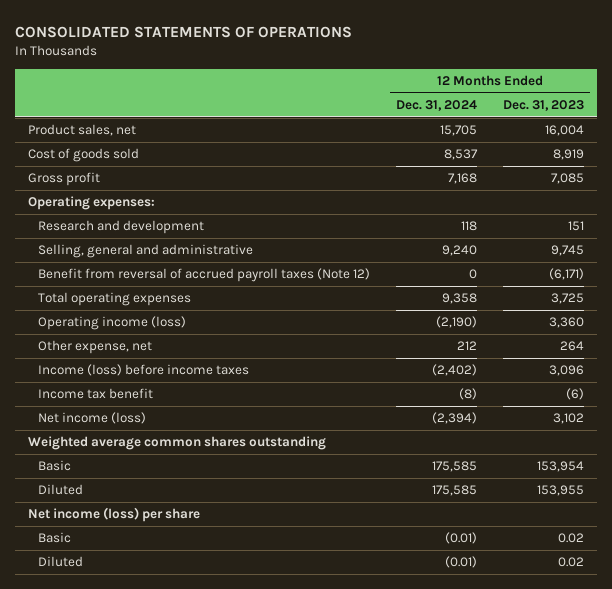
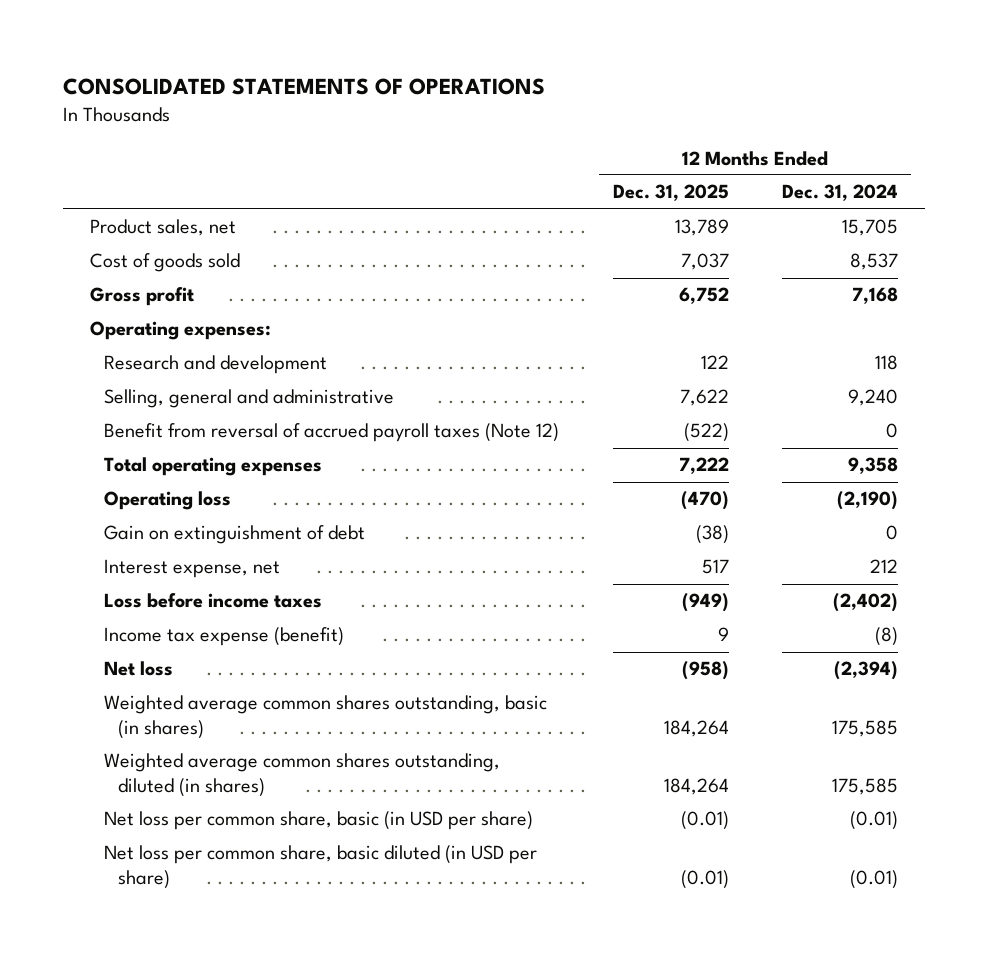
- | 12 Months Ended Dec. 31, 2024 | 12 Months Ended Dec. 31, 2023
+ | 12 Months Ended Dec. 31, 2025 | 12 Months Ended Dec. 31, 2024
- Operating income (loss) | (2,190) | 3,360
- Other expense, net | 212 | 264
- Income (loss) before income taxes | (2,402) | 3,096
- Income tax benefit | (8) | (6)
- Net income (loss) | (2,394) | 3,102
- Weighted average common shares outstanding
- Basic | 175,585 | 153,954
- Diluted | 175,585 | 153,955
- Net income (loss) per share
- Basic | (0.01) | 0.02
- Diluted | (0.01) | 0.02
+ Operating loss | (470) | (2,190)
+ Gain on extinguishment of debt | (38) | 0
+ Interest expense, net | 517 | 212
+ Loss before income taxes | (949) | (2,402)
+ Income tax expense (benefit) | 9 | (8)
+ Net loss | (958) | (2,394)
+ Weighted average common shares outstanding, basic (in shares) | 184,264 | 175,585
+ Weighted average common shares outstanding, diluted (in shares) | 184,264 | 175,585
+ Net loss per common share, basic (in USD per share) | (0.01) | (0.01)
+ Net loss per common share, basic diluted (in USD per share) | (0.01) | (0.01)

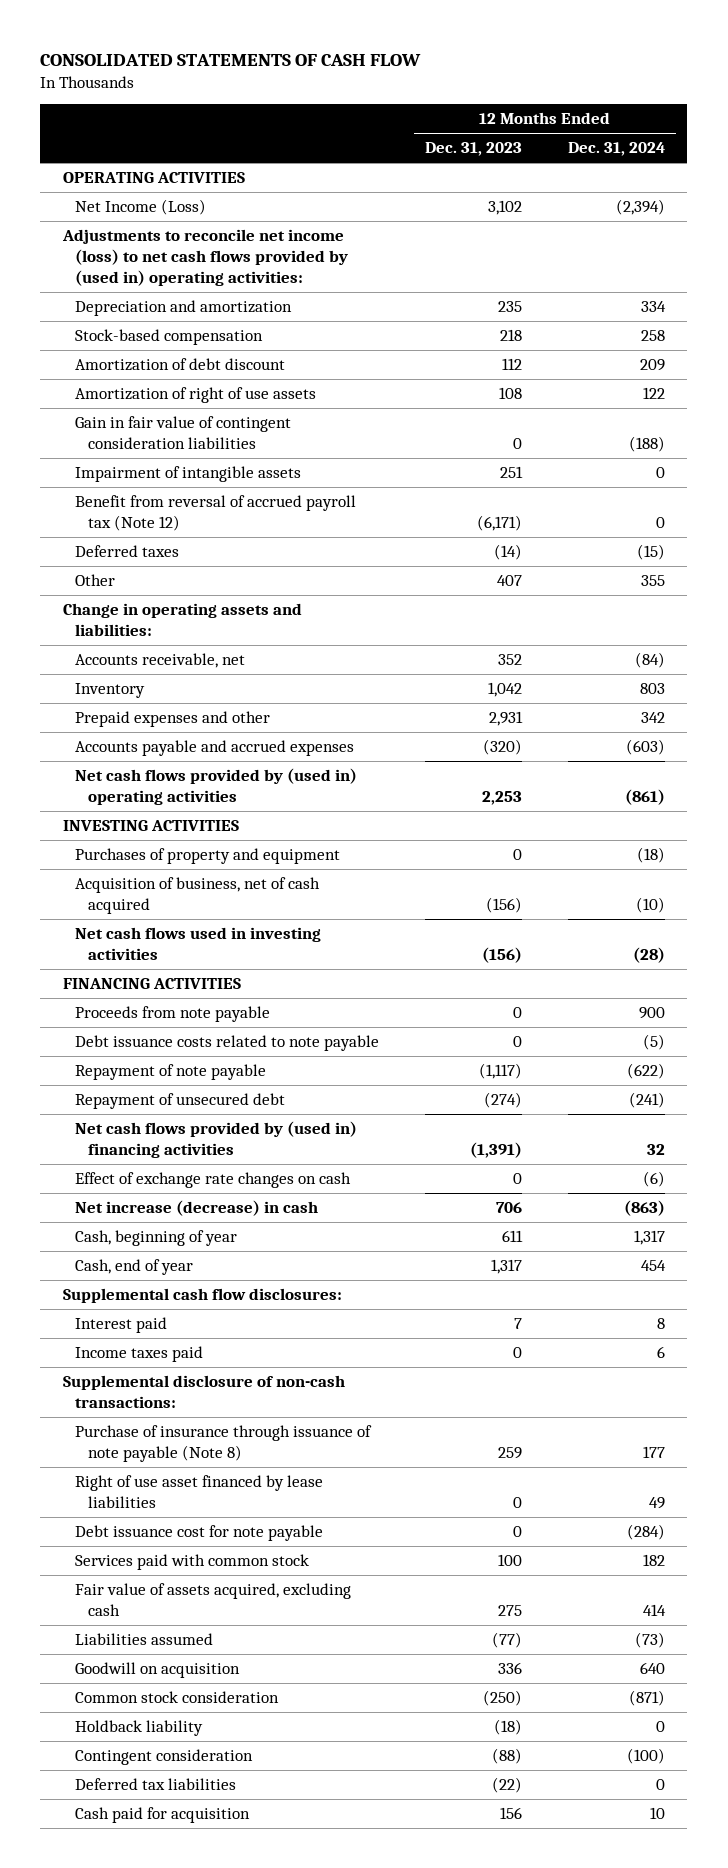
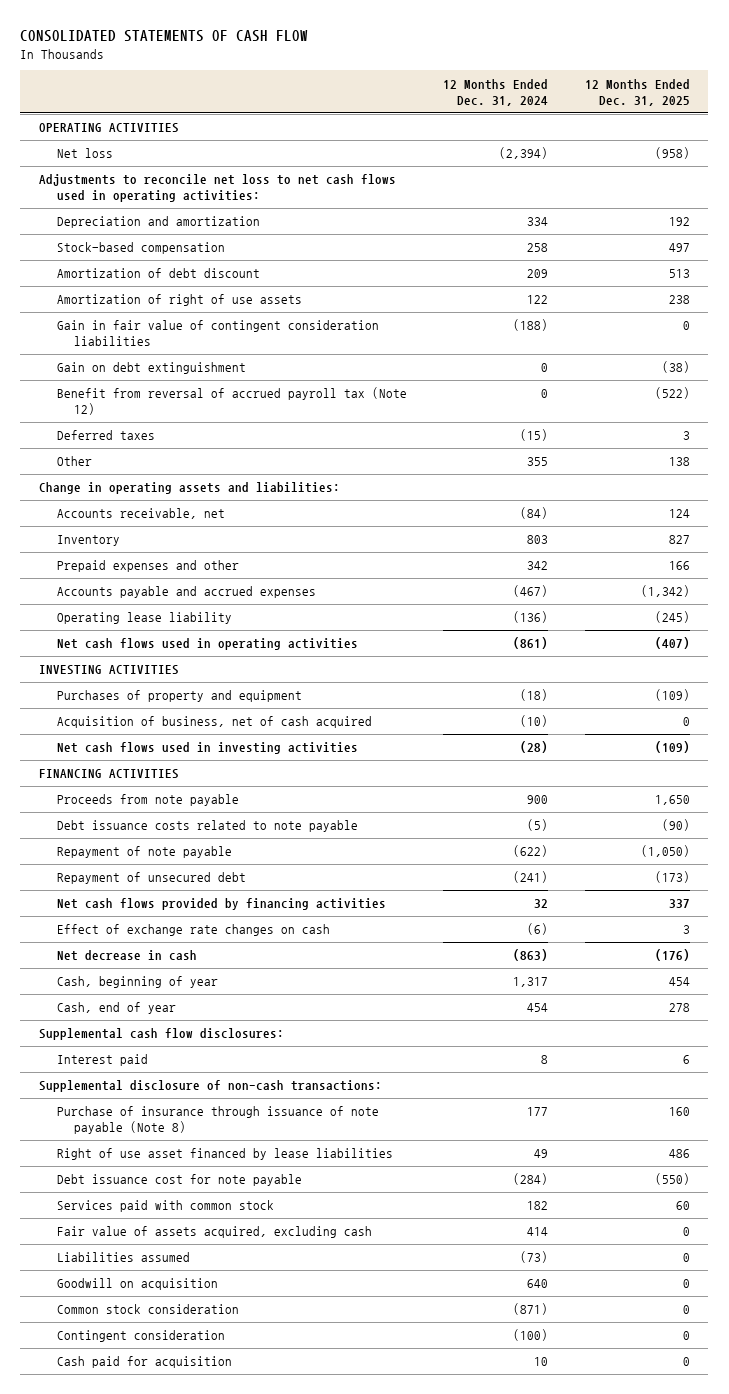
- | 12 Months Ended Dec. 31, 2023 | 12 Months Ended Dec. 31, 2024
+ | 12 Months Ended Dec. 31, 2024 | 12 Months Ended Dec. 31, 2025
- Net Income (Loss) | 3,102 | (2,394)
- Adjustments to reconcile net income (loss) to net cash flows provided by (used in) operating activities:
+ Net loss | (2,394) | (958)
+ Adjustments to reconcile net loss to net cash flows used in operating activities:
- Impairment of intangible assets | 251 | 0
+ Gain on debt extinguishment | 0 | (38)
- Accounts payable and accrued expenses | (320) | (603)
- Net cash flows provided by (used in) operating activities | 2,253 | (861)
+ Accounts payable and accrued expenses | (467) | (1,342)
+ Operating lease liability | (136) | (245)
+ Net cash flows used in operating activities | (861) | (407)
- Net cash flows provided by (used in) financing activities | (1,391) | 32
+ Net cash flows provided by financing activities | 32 | 337
- Net increase (decrease) in cash | 706 | (863)
+ Net decrease in cash | (863) | (176)
- Income taxes paid | 0 | 6
- Holdback liability | (18) | 0
- Deferred tax liabilities | (22) | 0

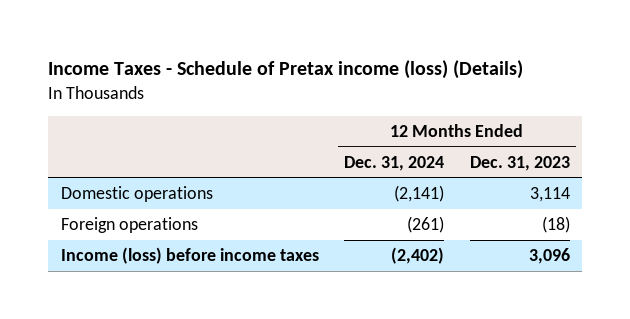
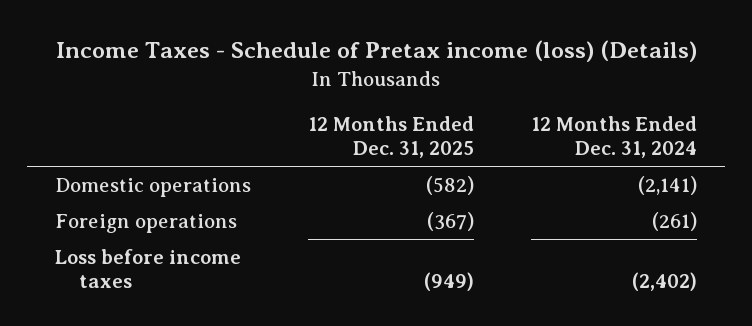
- | 12 Months Ended Dec. 31, 2024 | 12 Months Ended Dec. 31, 2023
+ | 12 Months Ended Dec. 31, 2025 | 12 Months Ended Dec. 31, 2024
- Income (loss) before income taxes | (2,402) | 3,096
+ Loss before income taxes | (949) | (2,402)

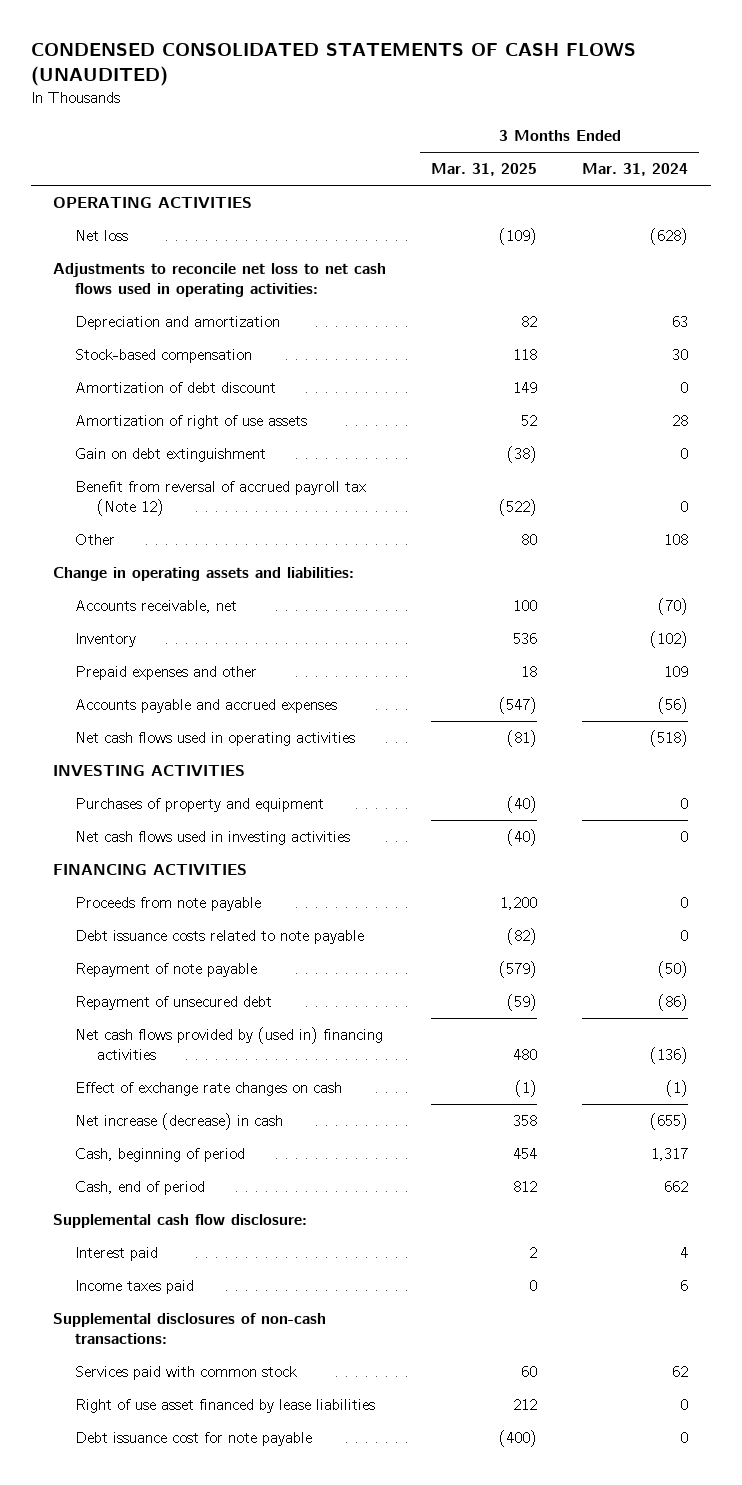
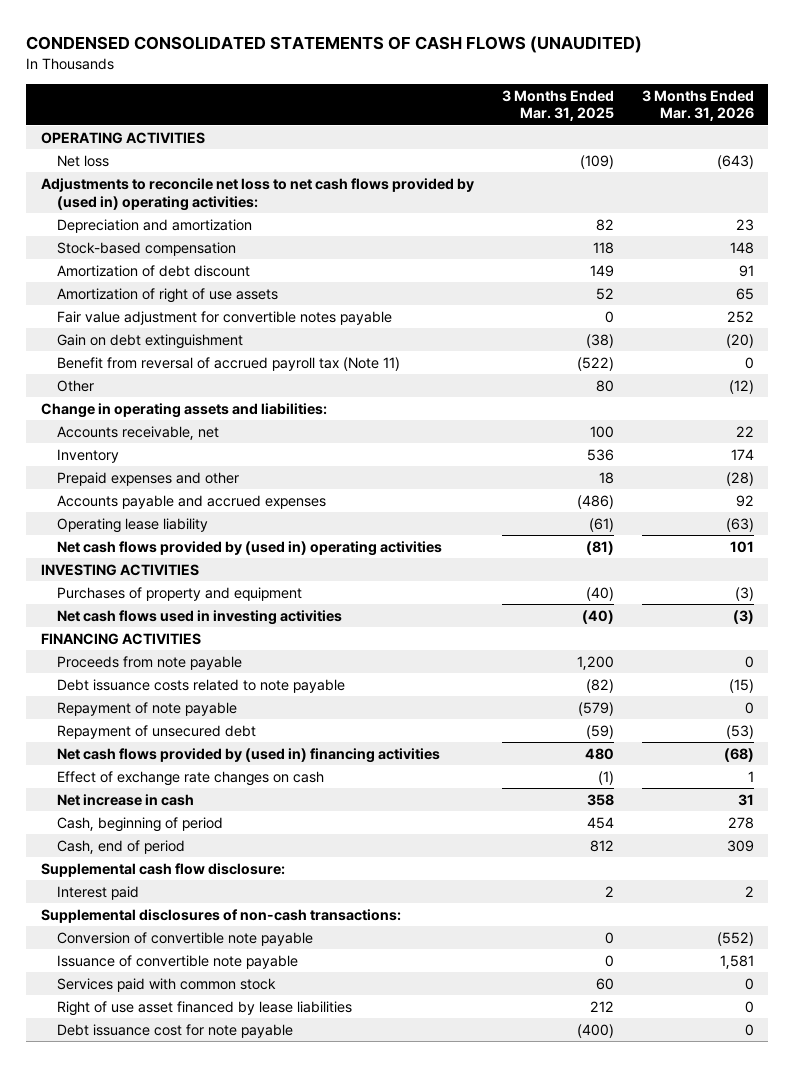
- | 3 Months Ended Mar. 31, 2025 | 3 Months Ended Mar. 31, 2024
+ | 3 Months Ended Mar. 31, 2025 | 3 Months Ended Mar. 31, 2026
- Adjustments to reconcile net loss to net cash flows used in operating activities:
+ Adjustments to reconcile net loss to net cash flows provided by (used in) operating activities:
+ Fair value adjustment for convertible notes payable | 0 | 252
- Benefit from reversal of accrued payroll tax (Note 12) | (522) | 0
+ Benefit from reversal of accrued payroll tax (Note 11) | (522) | 0
- Accounts payable and accrued expenses | (547) | (56)
- Net cash flows used in operating activities | (81) | (518)
+ Accounts payable and accrued expenses | (486) | 92
+ Operating lease liability | (61) | (63)
+ Net cash flows provided by (used in) operating activities | (81) | 101
- Net increase (decrease) in cash | 358 | (655)
+ Net increase in cash | 358 | 31
- Income taxes paid | 0 | 6
+ Conversion of convertible note payable | 0 | (552)
+ Issuance of convertible note payable | 0 | 1,581

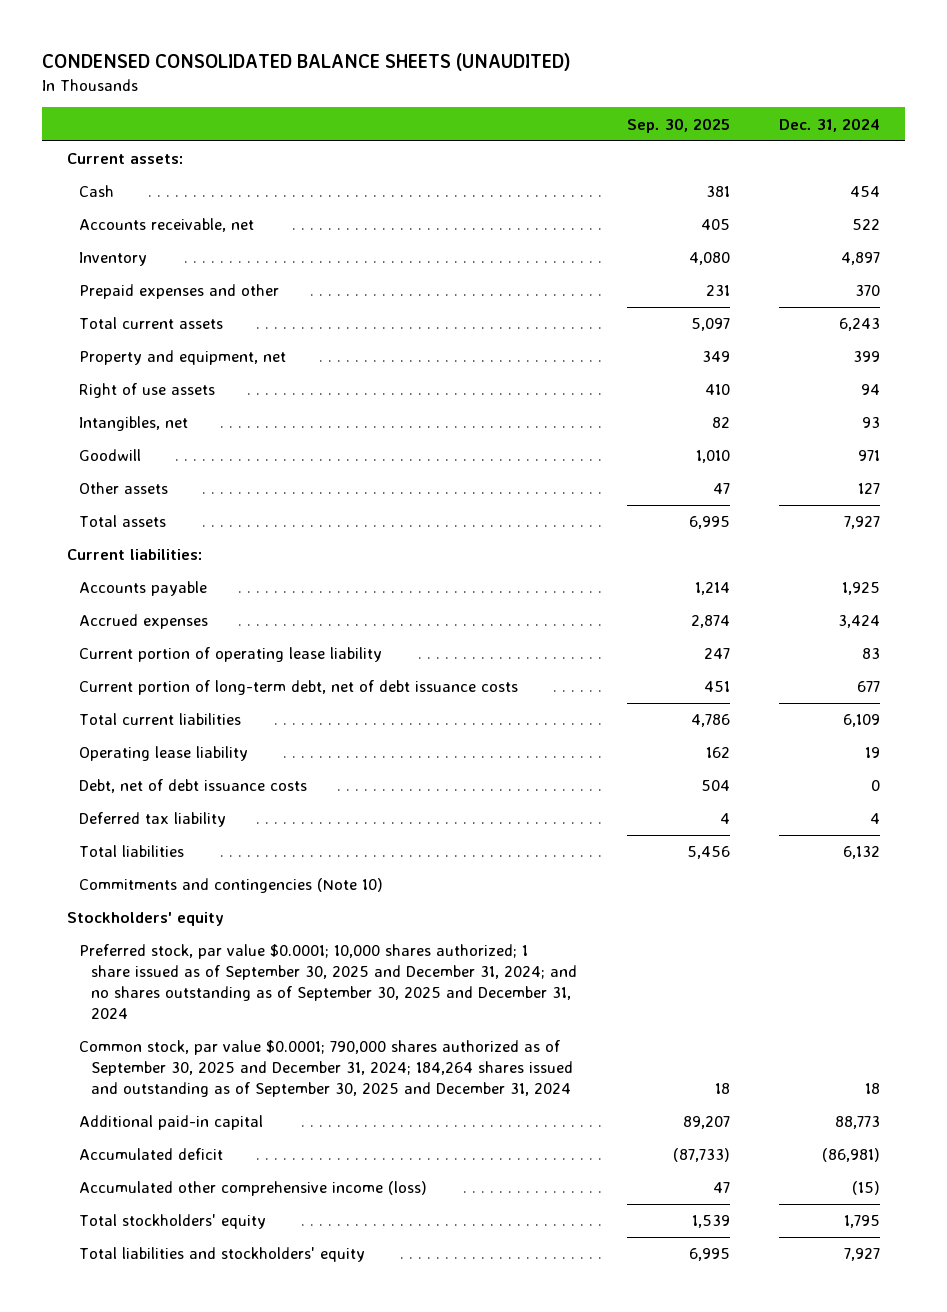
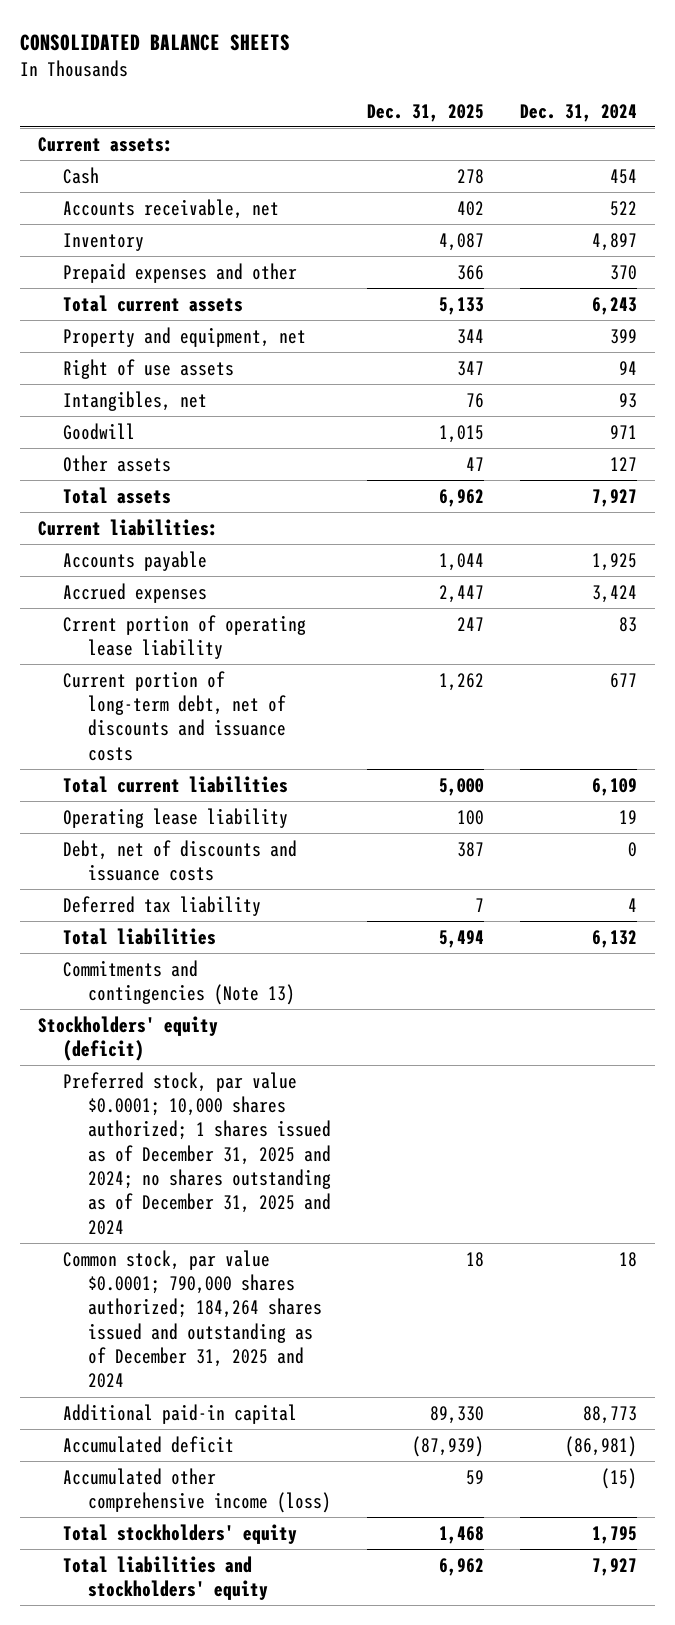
- CONDENSED CONSOLIDATED BALANCE SHEETS (UNAUDITED)
+ CONSOLIDATED BALANCE SHEETS
- | Sep. 30, 2025 | Dec. 31, 2024
+ | Dec. 31, 2025 | Dec. 31, 2024
- Current portion of operating lease liability | 247 | 83
- Current portion of long-term debt, net of debt issuance costs | 451 | 677
+ Crrent portion of operating lease liability | 247 | 83
+ Current portion of long-term debt, net of discounts and issuance costs | 1,262 | 677
- Debt, net of debt issuance costs | 504 | 0
+ Debt, net of discounts and issuance costs | 387 | 0
- Commitments and contingencies (Note 10)
- Stockholders' equity
- Preferred stock, par value $0.0001; 10,000 shares authorized; 1 share issued as of September 30, 2025 and December 31, 2024; and no shares outstanding as of September 30, 2025 and December 31, 2024
- Common stock, par value $0.0001; 790,000 shares authorized as of September 30, 2025 and December 31, 2024; 184,264 shares issued and outstanding as of September 30, 2025 and December 31, 2024 | 18 | 18
+ Commitments and contingencies (Note 13)
+ Stockholders' equity (deficit)
+ Preferred stock, par value $0.0001; 10,000 shares authorized; 1 shares issued as of December 31, 2025 and 2024; no shares outstanding as of December 31, 2025 and 2024
+ Common stock, par value $0.0001; 790,000 shares authorized; 184,264 shares issued and outstanding as of December 31, 2025 and 2024 | 18 | 18

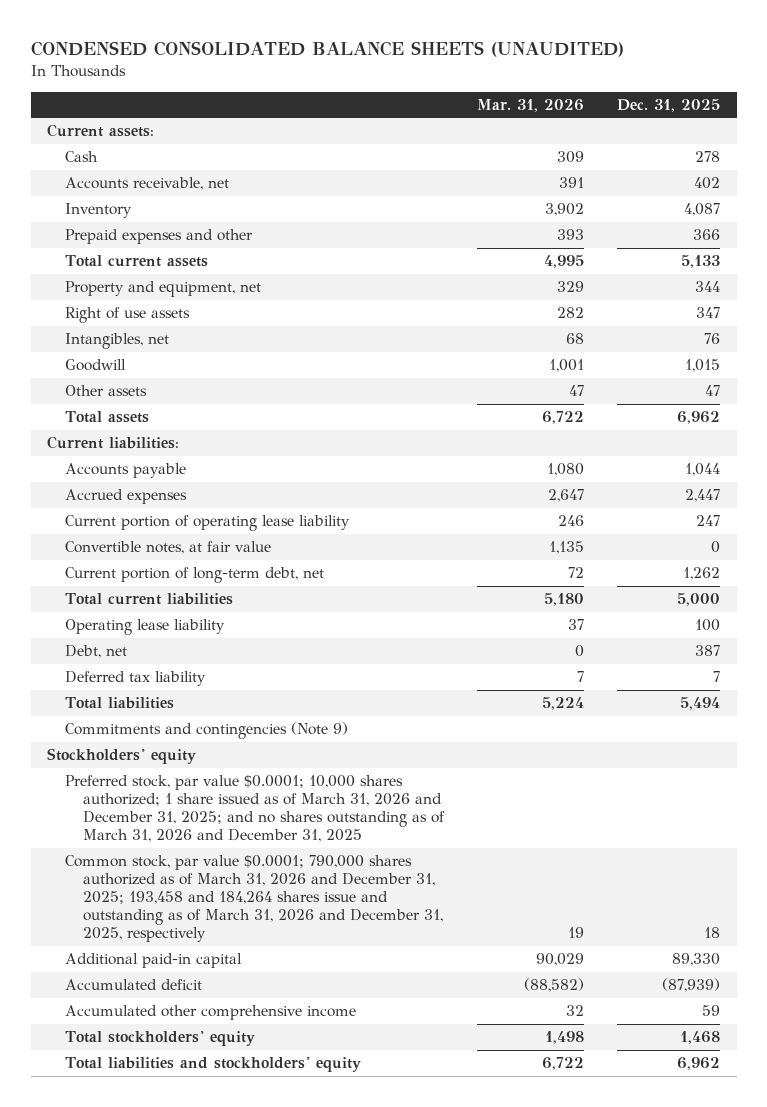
- CONSOLIDATED BALANCE SHEETS
+ CONDENSED CONSOLIDATED BALANCE SHEETS (UNAUDITED)
- | Dec. 31, 2025 | Dec. 31, 2024
+ | Mar. 31, 2026 | Dec. 31, 2025
- Crrent portion of operating lease liability | 247 | 83
- Current portion of long-term debt, net of discounts and issuance costs | 1,262 | 677
+ Current portion of operating lease liability | 246 | 247
+ Convertible notes, at fair value | 1,135 | 0
+ Current portion of long-term debt, net | 72 | 1,262
- Debt, net of discounts and issuance costs | 387 | 0
+ Debt, net | 0 | 387
- Commitments and contingencies (Note 13)
- Stockholders' equity (deficit)
- Preferred stock, par value $0.0001; 10,000 shares authorized; 1 shares issued as of December 31, 2025 and 2024; no shares outstanding as of December 31, 2025 and 2024
- Common stock, par value $0.0001; 790,000 shares authorized; 184,264 shares issued and outstanding as of December 31, 2025 and 2024 | 18 | 18
+ Commitments and contingencies (Note 9)
+ Stockholders' equity
+ Preferred stock, par value $0.0001; 10,000 shares authorized; 1 share issued as of March 31, 2026 and December 31, 2025; and no shares outstanding as of March 31, 2026 and December 31, 2025
+ Common stock, par value $0.0001; 790,000 shares authorized as of March 31, 2026 and December 31, 2025; 193,458 and 184,264 shares issue and outstanding as of March 31, 2026 and December 31, 2025, respectively | 19 | 18
- Accumulated other comprehensive income (loss) | 59 | (15)
+ Accumulated other comprehensive income | 32 | 59

